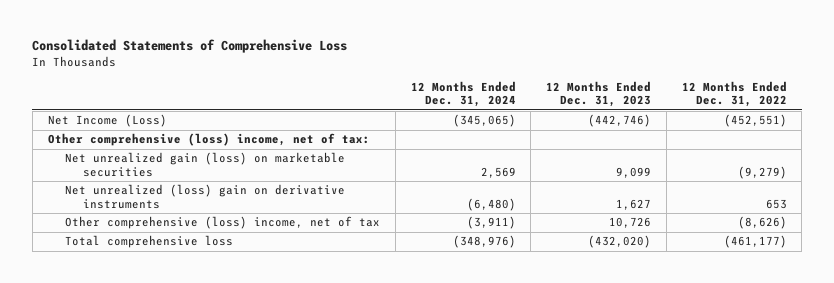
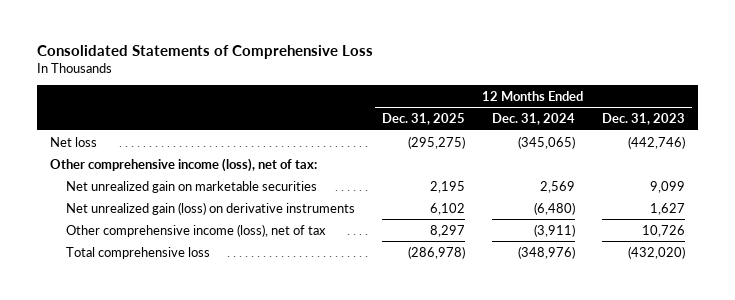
- | 12 Months Ended Dec. 31, 2024 | 12 Months Ended Dec. 31, 2023 | 12 Months Ended Dec. 31, 2022
+ | 12 Months Ended Dec. 31, 2025 | 12 Months Ended Dec. 31, 2024 | 12 Months Ended Dec. 31, 2023
- Net Income (Loss) | (345,065) | (442,746) | (452,551)
- Other comprehensive (loss) income, net of tax:
- Net unrealized gain (loss) on marketable securities | 2,569 | 9,099 | (9,279)
- Net unrealized (loss) gain on derivative instruments | (6,480) | 1,627 | 653
- Other comprehensive (loss) income, net of tax | (3,911) | 10,726 | (8,626)
+ Net loss | (295,275) | (345,065) | (442,746)
+ Other comprehensive income (loss), net of tax:
+ Net unrealized gain on marketable securities | 2,195 | 2,569 | 9,099
+ Net unrealized gain (loss) on derivative instruments | 6,102 | (6,480) | 1,627
+ Other comprehensive income (loss), net of tax | 8,297 | (3,911) | 10,726

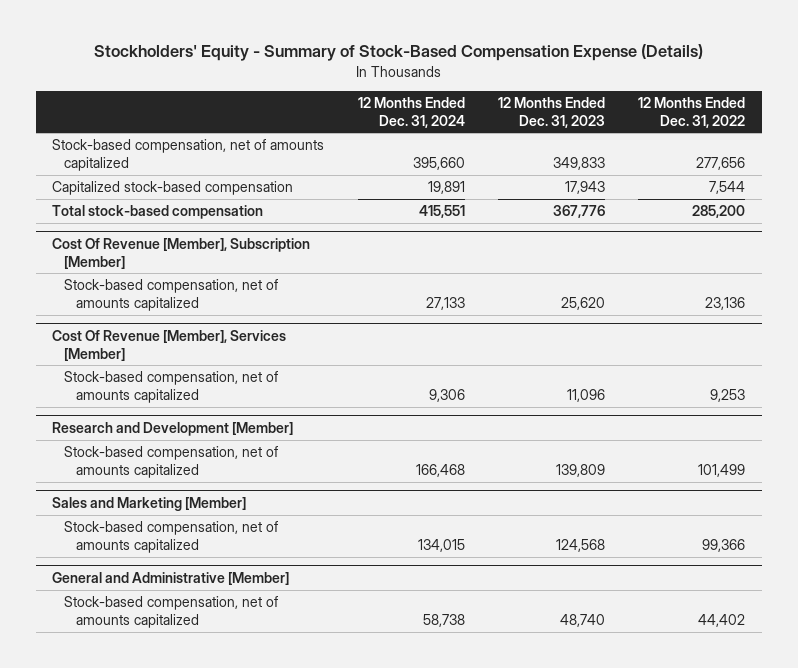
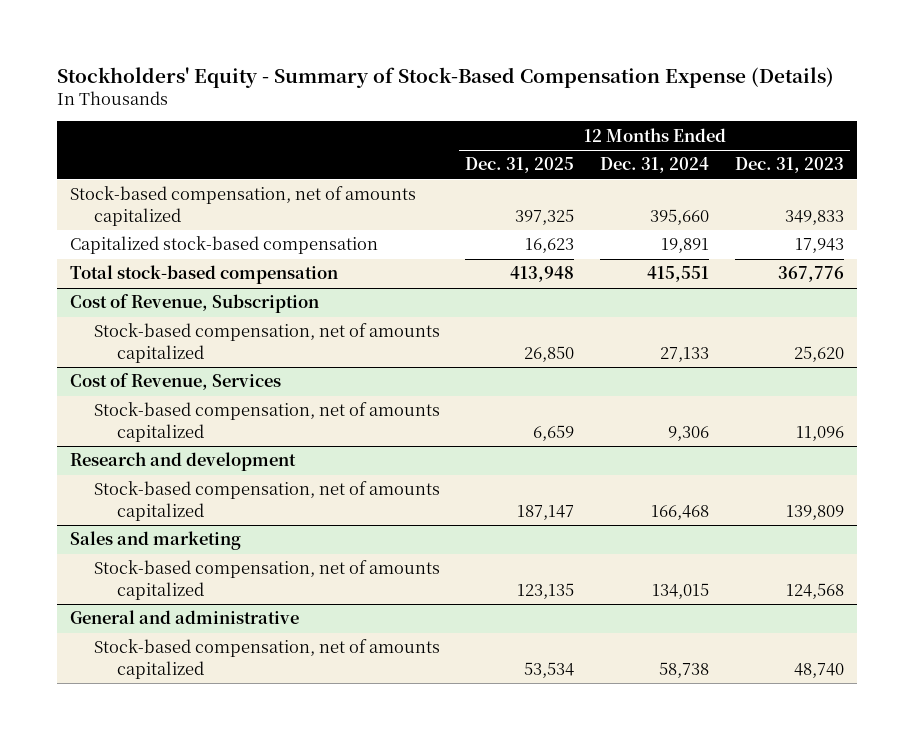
- | 12 Months Ended Dec. 31, 2024 | 12 Months Ended Dec. 31, 2023 | 12 Months Ended Dec. 31, 2022
+ | 12 Months Ended Dec. 31, 2025 | 12 Months Ended Dec. 31, 2024 | 12 Months Ended Dec. 31, 2023
- Cost Of Revenue [Member], Subscription [Member]
+ Cost of Revenue, Subscription
- Cost Of Revenue [Member], Services [Member]
+ Cost of Revenue, Services
- Research and Development [Member]
+ Research and development
- Sales and Marketing [Member]
+ Sales and marketing
- General and Administrative [Member]
+ General and administrative

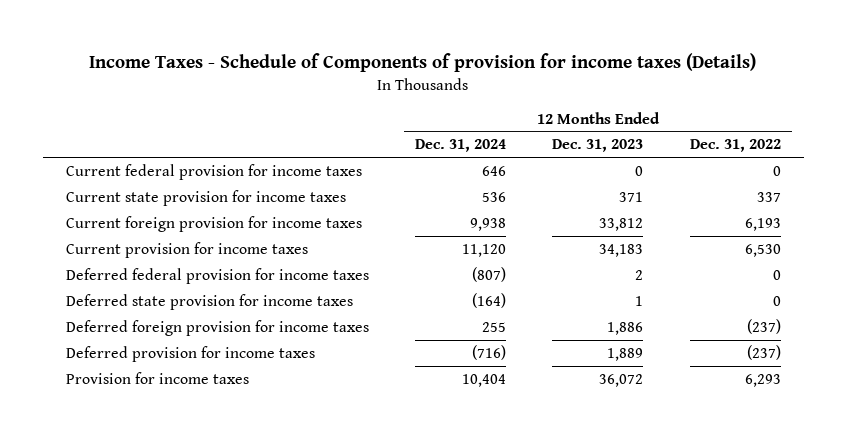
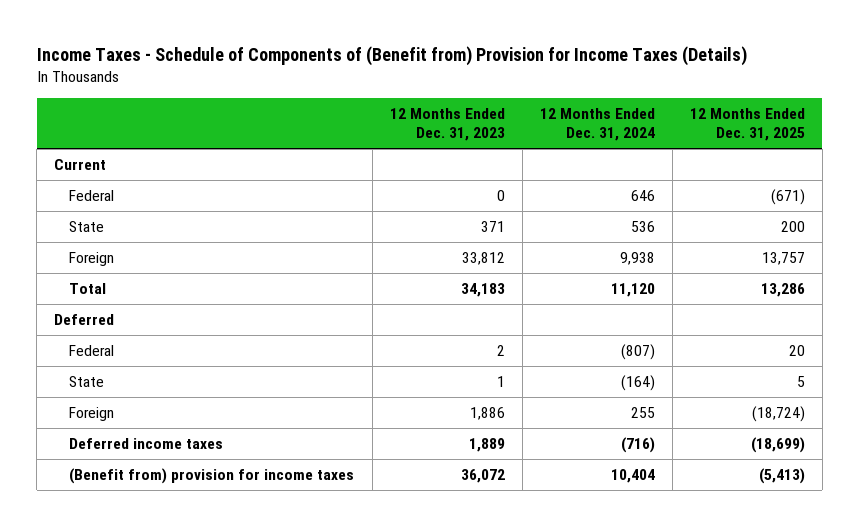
- Income Taxes - Schedule of Components of provision for income taxes (Details)
+ Income Taxes - Schedule of Components of (Benefit from) Provision for Income Taxes (Details)
- | 12 Months Ended Dec. 31, 2024 | 12 Months Ended Dec. 31, 2023 | 12 Months Ended Dec. 31, 2022
+ | 12 Months Ended Dec. 31, 2023 | 12 Months Ended Dec. 31, 2024 | 12 Months Ended Dec. 31, 2025
- Current federal provision for income taxes | 646 | 0 | 0
- Current state provision for income taxes | 536 | 371 | 337
- Current foreign provision for income taxes | 9,938 | 33,812 | 6,193
- Current provision for income taxes | 11,120 | 34,183 | 6,530
- Deferred federal provision for income taxes | (807) | 2 | 0
- Deferred state provision for income taxes | (164) | 1 | 0
- Deferred foreign provision for income taxes | 255 | 1,886 | (237)
- Deferred provision for income taxes | (716) | 1,889 | (237)
- Provision for income taxes | 10,404 | 36,072 | 6,293
+ Current
+ Federal | 0 | 646 | (671)
+ State | 371 | 536 | 200
+ Foreign | 33,812 | 9,938 | 13,757
+ Total | 34,183 | 11,120 | 13,286
+ Deferred
+ Federal | 2 | (807) | 20
+ State | 1 | (164) | 5
+ Foreign | 1,886 | 255 | (18,724)
+ Deferred income taxes | 1,889 | (716) | (18,699)
+ (Benefit from) provision for income taxes | 36,072 | 10,404 | (5,413)

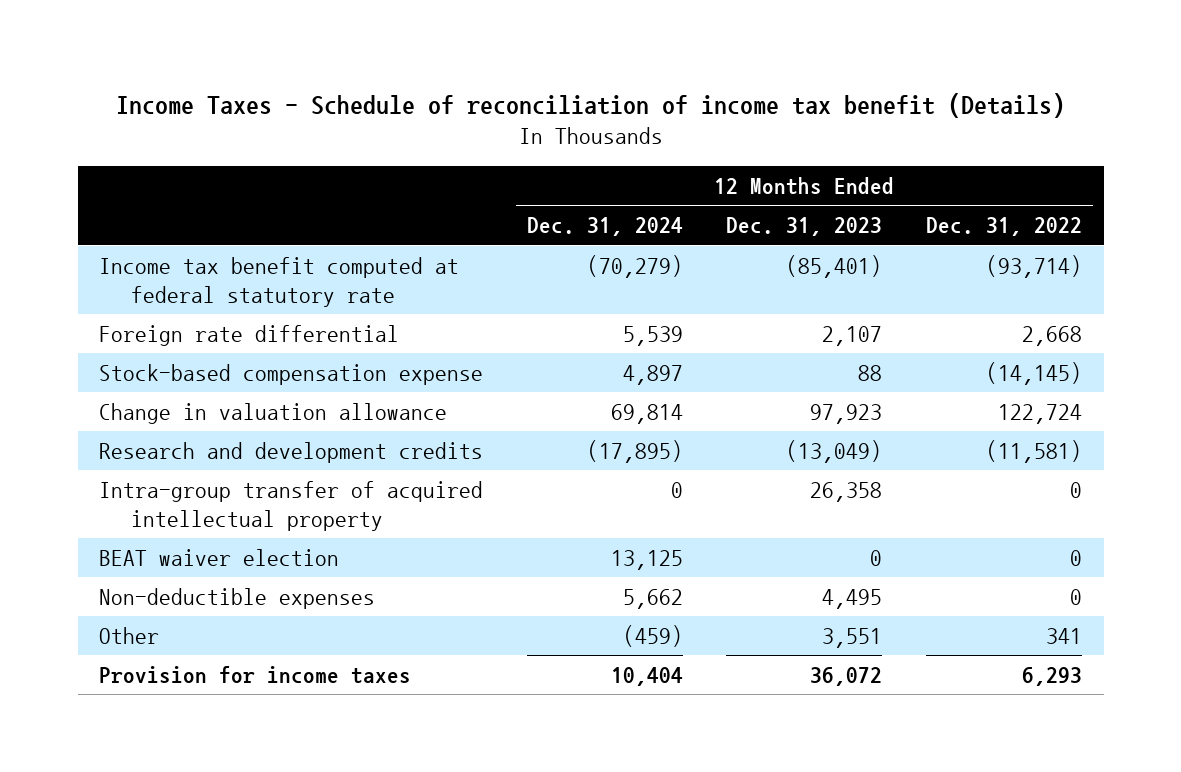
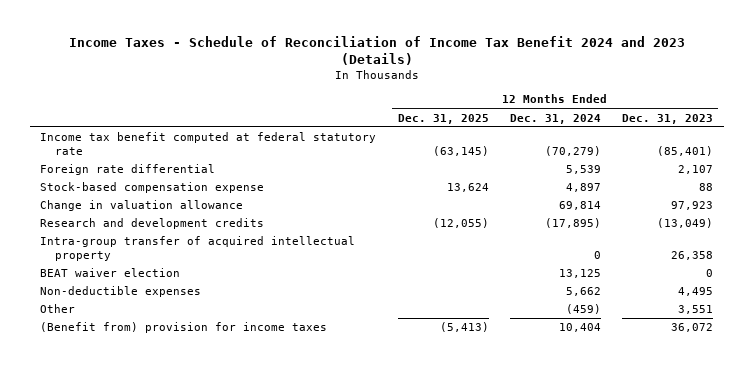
- Income Taxes - Schedule of reconciliation of income tax benefit (Details)
+ Income Taxes - Schedule of Reconciliation of Income Tax Benefit 2024 and 2023 (Details)
- | 12 Months Ended Dec. 31, 2024 | 12 Months Ended Dec. 31, 2023 | 12 Months Ended Dec. 31, 2022
+ | 12 Months Ended Dec. 31, 2025 | 12 Months Ended Dec. 31, 2024 | 12 Months Ended Dec. 31, 2023
- Provision for income taxes | 10,404 | 36,072 | 6,293
+ (Benefit from) provision for income taxes | (5,413) | 10,404 | 36,072

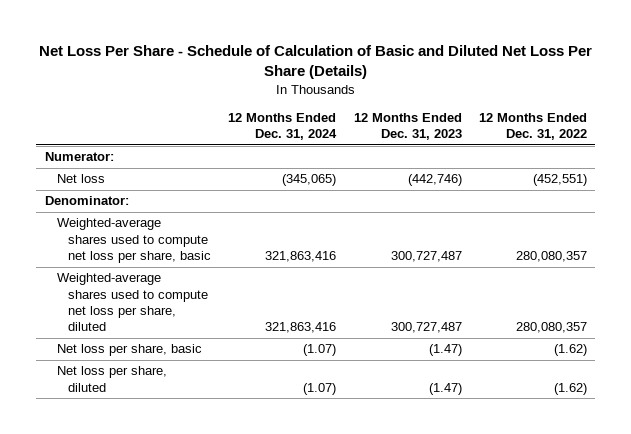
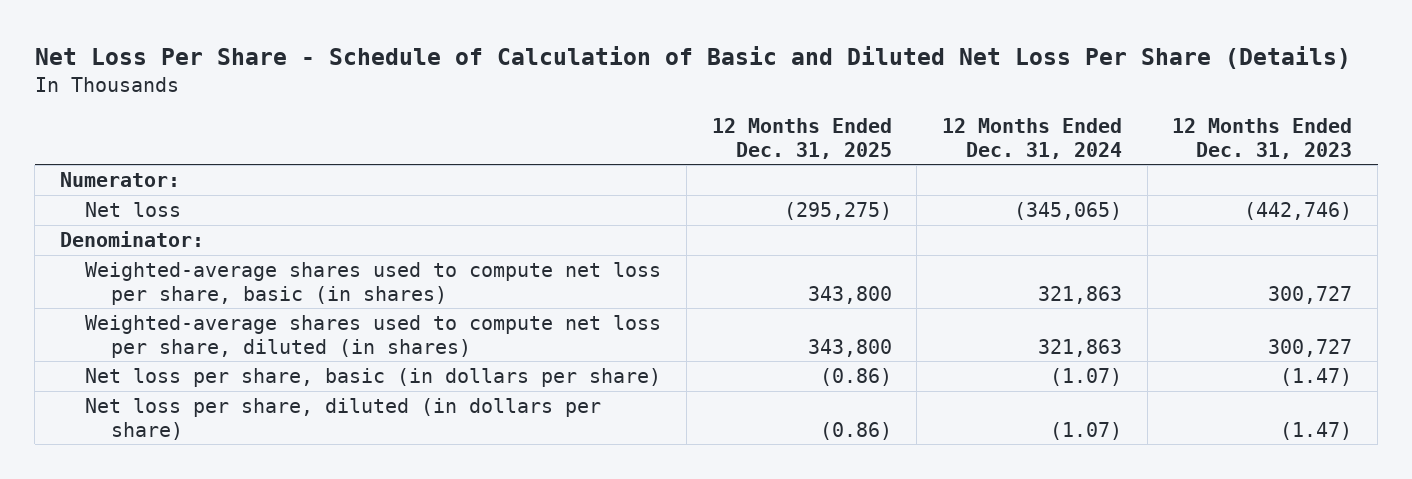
- | 12 Months Ended Dec. 31, 2024 | 12 Months Ended Dec. 31, 2023 | 12 Months Ended Dec. 31, 2022
+ | 12 Months Ended Dec. 31, 2025 | 12 Months Ended Dec. 31, 2024 | 12 Months Ended Dec. 31, 2023
- Weighted-average shares used to compute net loss per share, basic | 321,863,416 | 300,727,487 | 280,080,357
- Weighted-average shares used to compute net loss per share, diluted | 321,863,416 | 300,727,487 | 280,080,357
- Net loss per share, basic | (1.07) | (1.47) | (1.62)
- Net loss per share, diluted | (1.07) | (1.47) | (1.62)
+ Weighted-average shares used to compute net loss per share, basic (in shares) | 343,800 | 321,863 | 300,727
+ Weighted-average shares used to compute net loss per share, diluted (in shares) | 343,800 | 321,863 | 300,727
+ Net loss per share, basic (in dollars per share) | (0.86) | (1.07) | (1.47)
+ Net loss per share, diluted (in dollars per share) | (0.86) | (1.07) | (1.47)

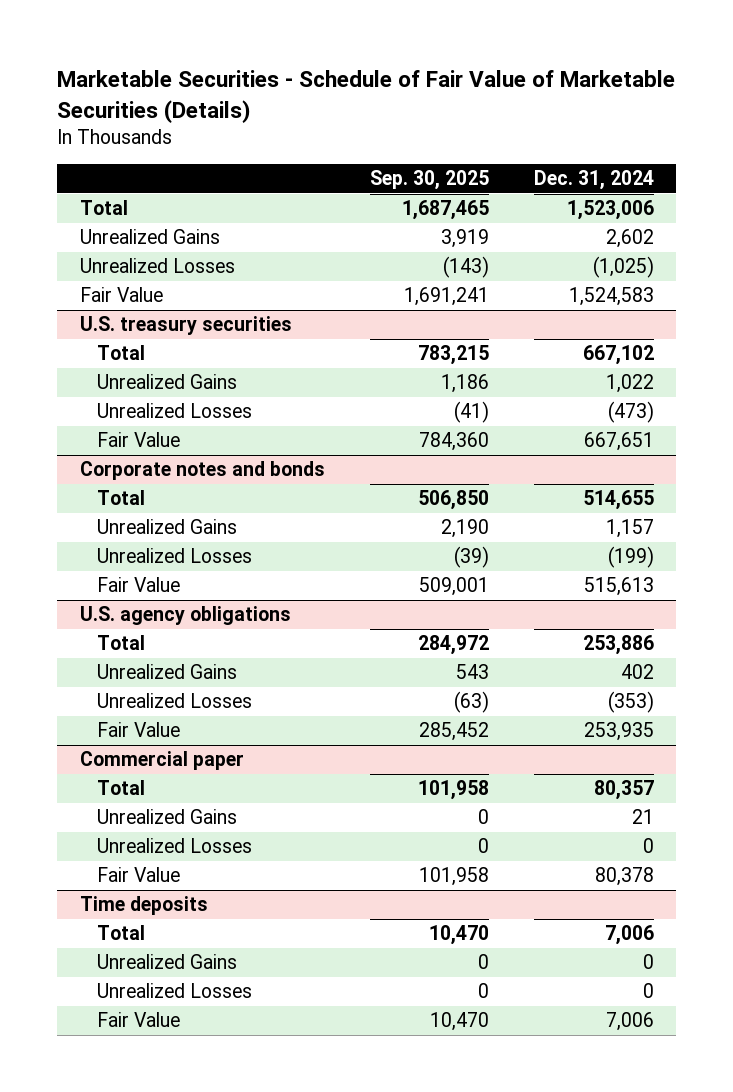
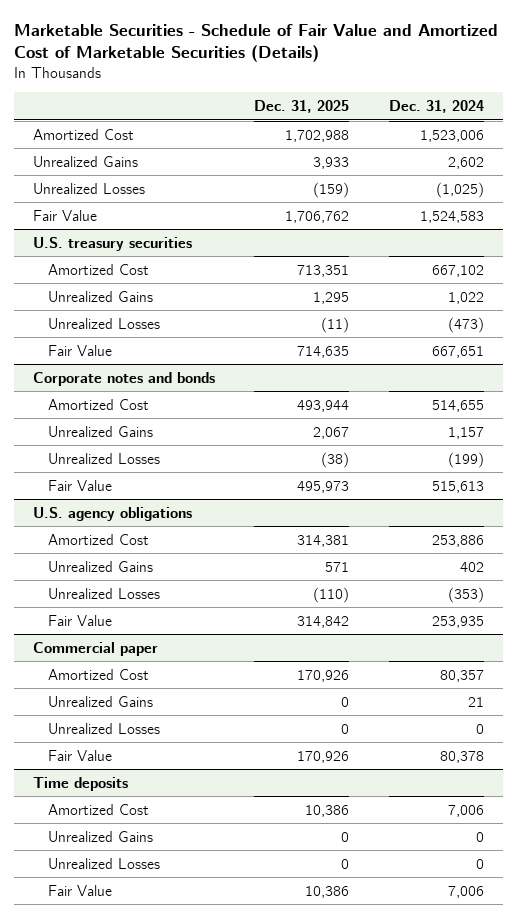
- Marketable Securities - Schedule of Fair Value of Marketable Securities (Details)
+ Marketable Securities - Schedule of Fair Value and Amortized Cost of Marketable Securities (Details)
- | Sep. 30, 2025 | Dec. 31, 2024
+ | Dec. 31, 2025 | Dec. 31, 2024
- Total | 1,687,465 | 1,523,006
+ Amortized Cost | 1,702,988 | 1,523,006
@ U.S. treasury securities
- Total | 783,215 | 667,102
+ Amortized Cost | 713,351 | 667,102
@ Corporate notes and bonds
- Total | 506,850 | 514,655
+ Amortized Cost | 493,944 | 514,655
@ U.S. agency obligations
- Total | 284,972 | 253,886
+ Amortized Cost | 314,381 | 253,886
@ Commercial paper
- Total | 101,958 | 80,357
+ Amortized Cost | 170,926 | 80,357
@ Time deposits
- Total | 10,470 | 7,006
+ Amortized Cost | 10,386 | 7,006

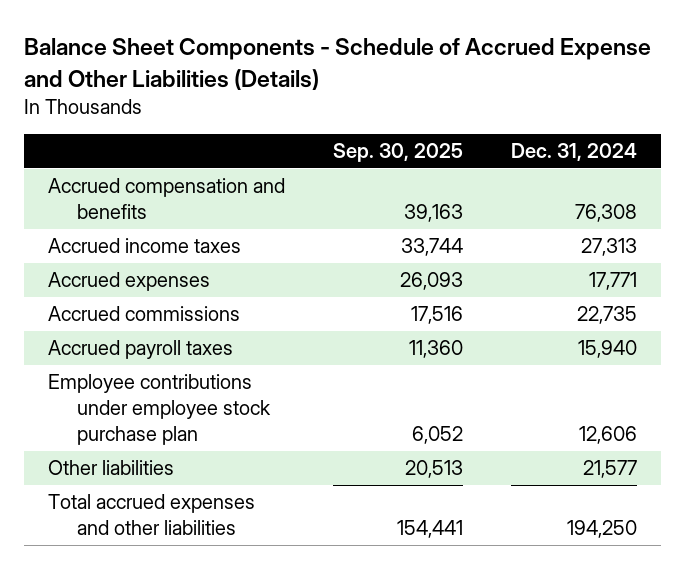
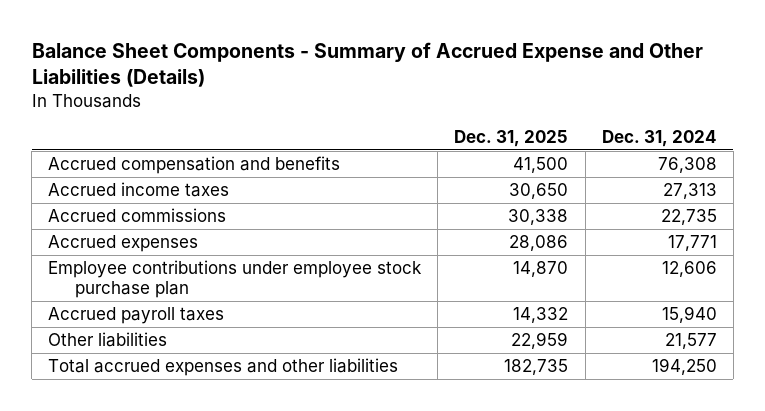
- Balance Sheet Components - Schedule of Accrued Expense and Other Liabilities (Details)
+ Balance Sheet Components - Summary of Accrued Expense and Other Liabilities (Details)
- | Sep. 30, 2025 | Dec. 31, 2024
+ | Dec. 31, 2025 | Dec. 31, 2024
moved down: Accrued expenses | 28,086 | 17,771
moved down: Accrued payroll taxes | 14,332 | 15,940

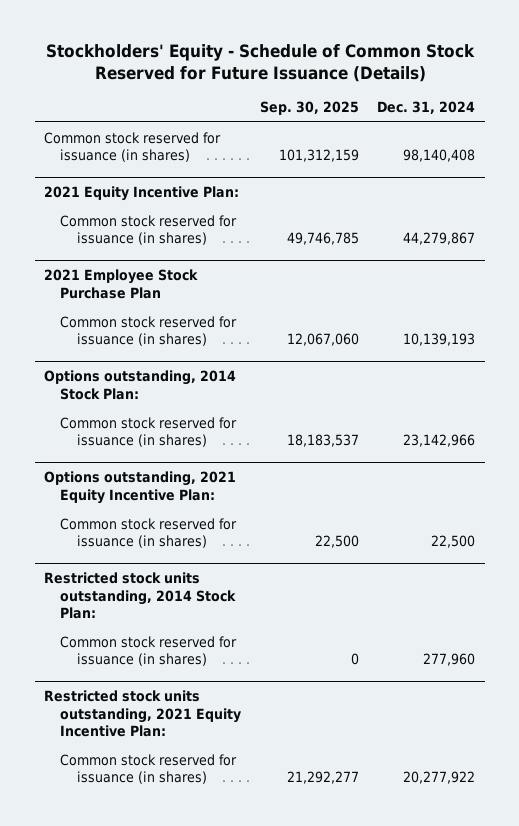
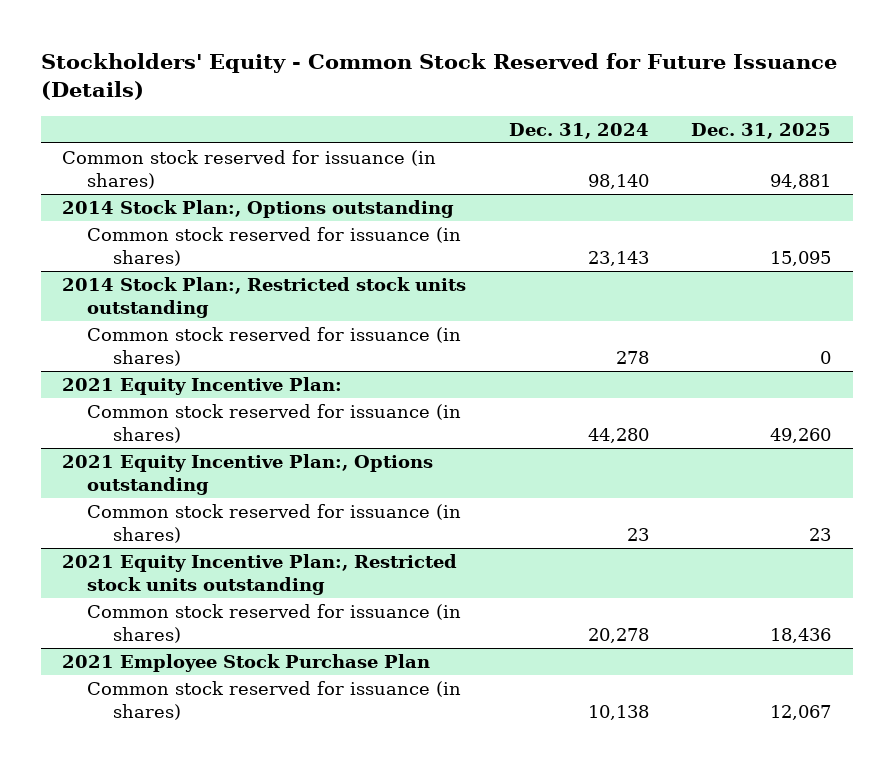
- Stockholders' Equity - Schedule of Common Stock Reserved for Future Issuance (Details)
+ Stockholders' Equity - Common Stock Reserved for Future Issuance (Details)
- | Sep. 30, 2025 | Dec. 31, 2024
+ | Dec. 31, 2024 | Dec. 31, 2025
- Common stock reserved for issuance (in shares) | 101,312,159 | 98,140,408
+ Common stock reserved for issuance (in shares) | 98,140 | 94,881
+ 2014 Stock Plan:, Options outstanding
+ Common stock reserved for issuance (in shares) | 23,143 | 15,095
+ 2014 Stock Plan:, Restricted stock units outstanding
+ Common stock reserved for issuance (in shares) | 278 | 0
@ 2021 Equity Incentive Plan:
- Common stock reserved for issuance (in shares) | 49,746,785 | 44,279,867
+ Common stock reserved for issuance (in shares) | 44,280 | 49,260
+ 2021 Equity Incentive Plan:, Options outstanding
+ Common stock reserved for issuance (in shares) | 23 | 23
+ 2021 Equity Incentive Plan:, Restricted stock units outstanding
+ Common stock reserved for issuance (in shares) | 20,278 | 18,436
@ 2021 Employee Stock Purchase Plan
- Common stock reserved for issuance (in shares) | 12,067,060 | 10,139,193
- Options outstanding, 2014 Stock Plan:
- Common stock reserved for issuance (in shares) | 18,183,537 | 23,142,966
- Options outstanding, 2021 Equity Incentive Plan:
- Common stock reserved for issuance (in shares) | 22,500 | 22,500
- Restricted stock units outstanding, 2014 Stock Plan:
- Common stock reserved for issuance (in shares) | 0 | 277,960
- Restricted stock units outstanding, 2021 Equity Incentive Plan:
- Common stock reserved for issuance (in shares) | 21,292,277 | 20,277,922
@ 2021 Employee Stock Purchase Plan
+ Common stock reserved for issuance (in shares) | 10,138 | 12,067

